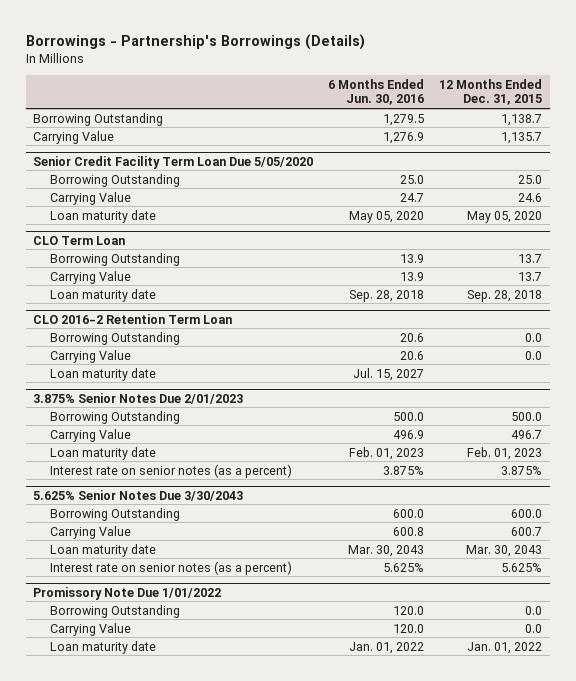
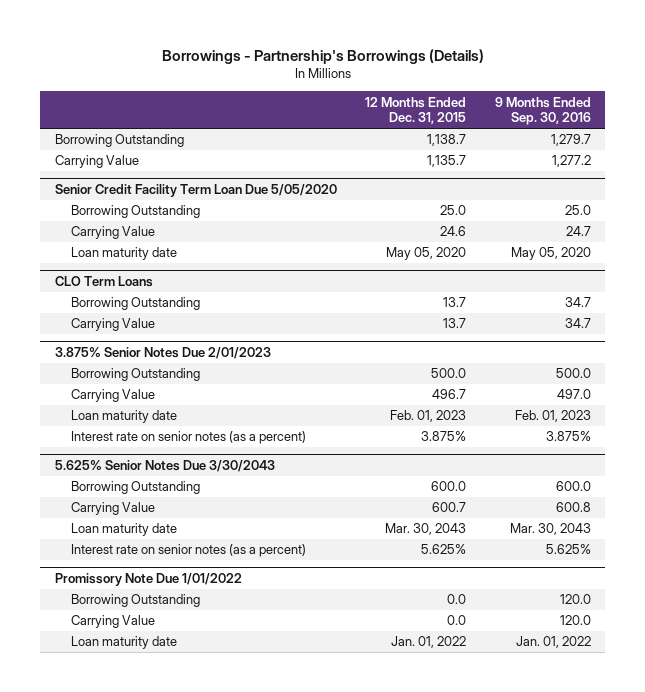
- | 6 Months Ended Jun. 30, 2016 | 12 Months Ended Dec. 31, 2015
+ | 12 Months Ended Dec. 31, 2015 | 9 Months Ended Sep. 30, 2016
- CLO Term Loan
+ CLO Term Loans
- Loan maturity date | Sep. 28, 2018 | Sep. 28, 2018
- CLO 2016-2 Retention Term Loan
- Borrowing Outstanding | 20.6 | 0.0
- Carrying Value | 20.6 | 0.0
- Loan maturity date | Jul. 15, 2027 |

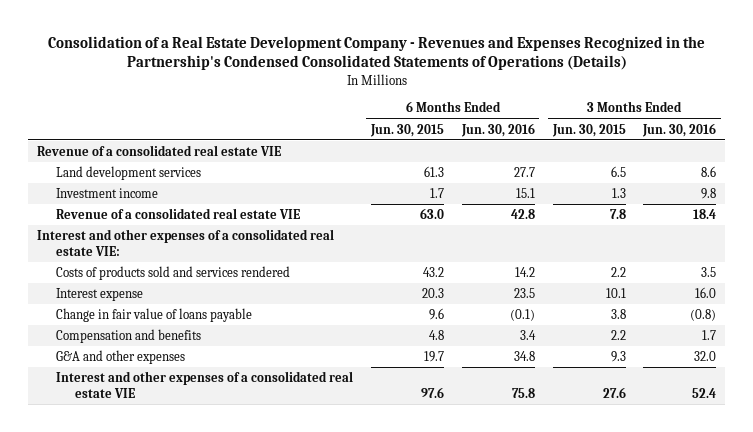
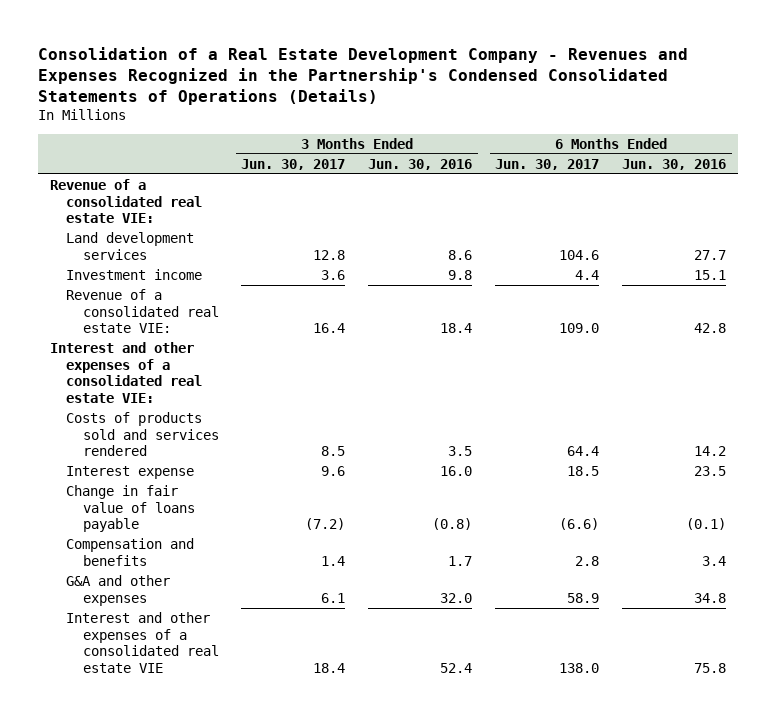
- | 6 Months Ended Jun. 30, 2015 | 6 Months Ended Jun. 30, 2016 | 3 Months Ended Jun. 30, 2015 | 3 Months Ended Jun. 30, 2016
+ | 3 Months Ended Jun. 30, 2017 | 3 Months Ended Jun. 30, 2016 | 6 Months Ended Jun. 30, 2017 | 6 Months Ended Jun. 30, 2016
- Revenue of a consolidated real estate VIE
+ Revenue of a consolidated real estate VIE:
- Revenue of a consolidated real estate VIE | 63.0 | 42.8 | 7.8 | 18.4
+ Revenue of a consolidated real estate VIE: | 16.4 | 18.4 | 109.0 | 42.8

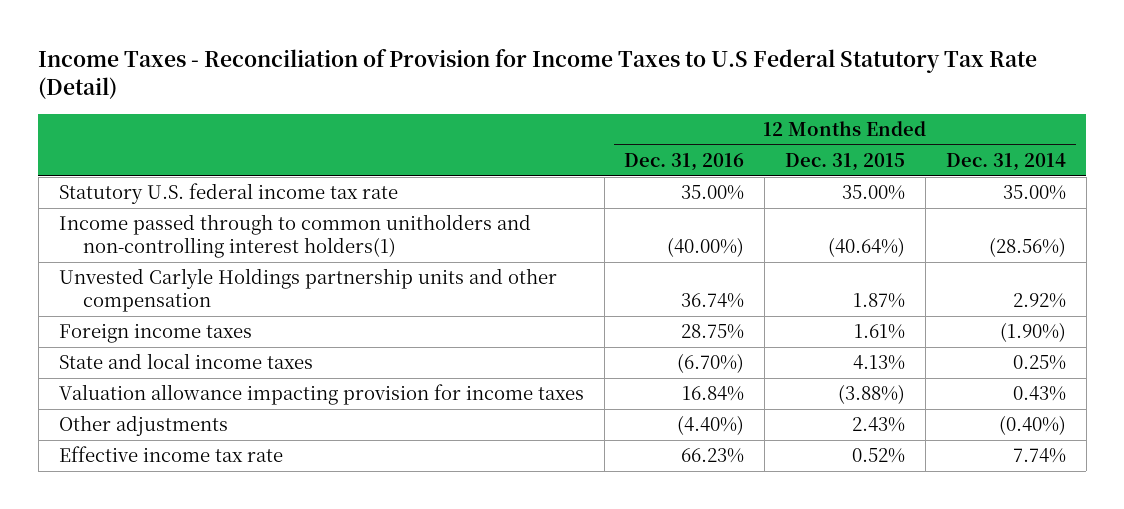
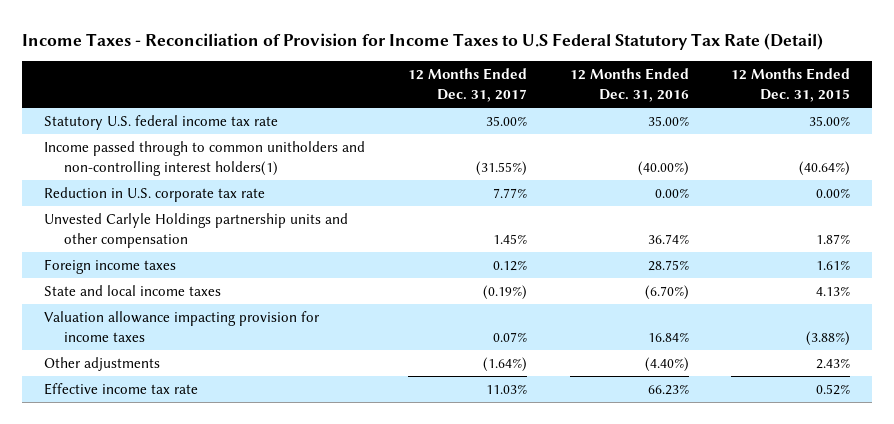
- | 12 Months Ended Dec. 31, 2016 | 12 Months Ended Dec. 31, 2015 | 12 Months Ended Dec. 31, 2014
+ | 12 Months Ended Dec. 31, 2017 | 12 Months Ended Dec. 31, 2016 | 12 Months Ended Dec. 31, 2015
+ Reduction in U.S. corporate tax rate | 7.77% | 0.00% | 0.00%

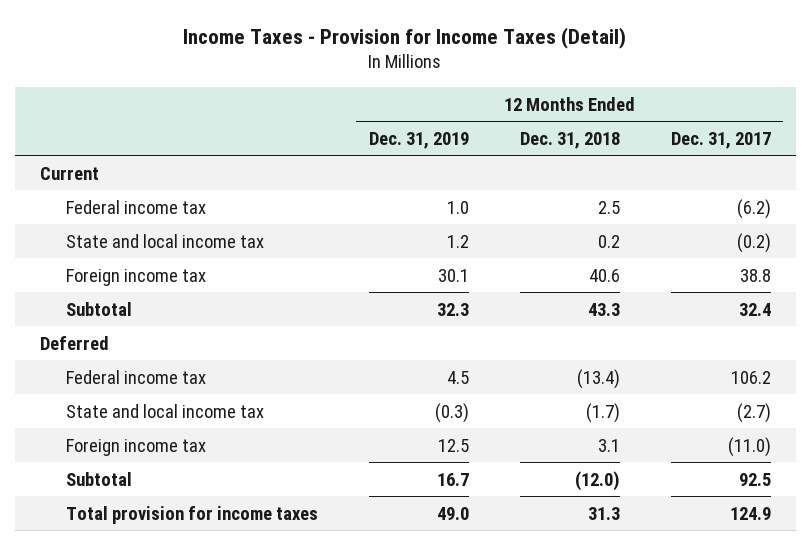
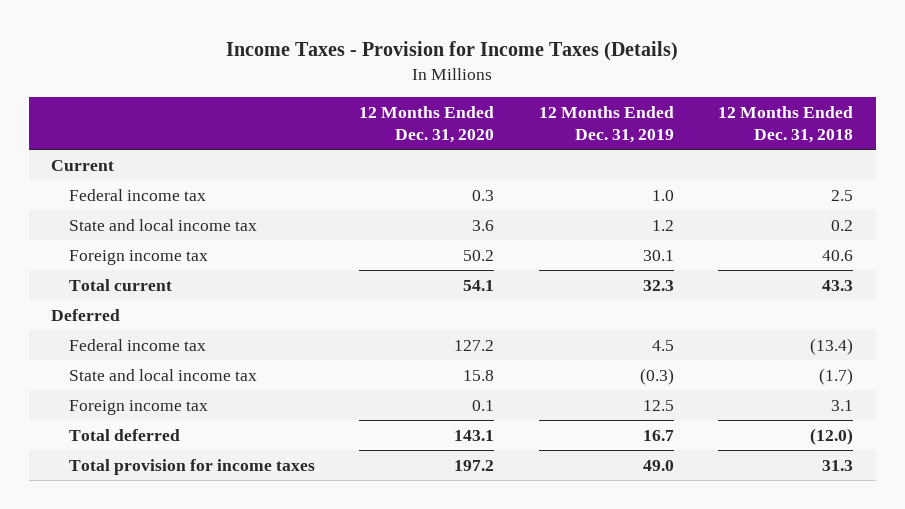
- Income Taxes - Provision for Income Taxes (Detail)
+ Income Taxes - Provision for Income Taxes (Details)
- | 12 Months Ended Dec. 31, 2019 | 12 Months Ended Dec. 31, 2018 | 12 Months Ended Dec. 31, 2017
+ | 12 Months Ended Dec. 31, 2020 | 12 Months Ended Dec. 31, 2019 | 12 Months Ended Dec. 31, 2018
- Subtotal | 32.3 | 43.3 | 32.4
+ Total current | 54.1 | 32.3 | 43.3
- Subtotal | 16.7 | (12.0) | 92.5
+ Total deferred | 143.1 | 16.7 | (12.0)

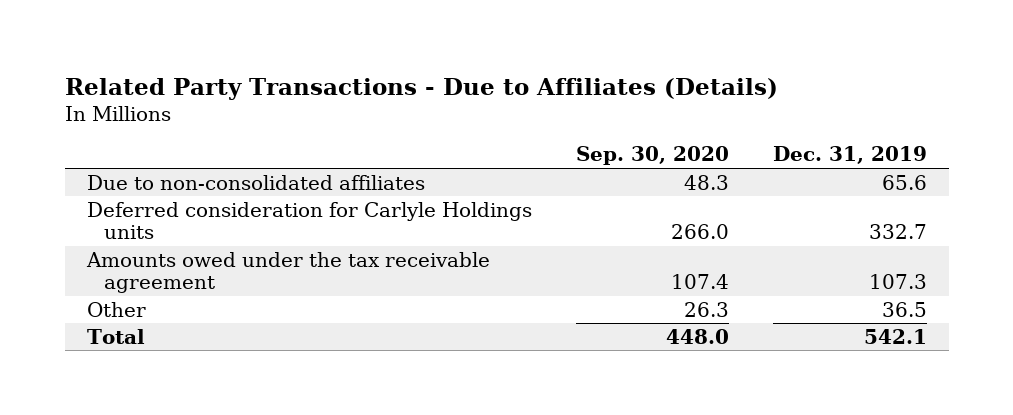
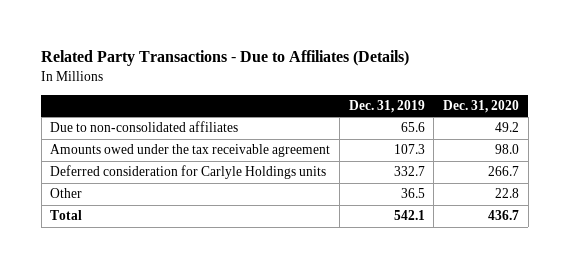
- | Sep. 30, 2020 | Dec. 31, 2019
+ | Dec. 31, 2019 | Dec. 31, 2020
moved down: Deferred consideration for Carlyle Holdings units | 332.7 | 266.7

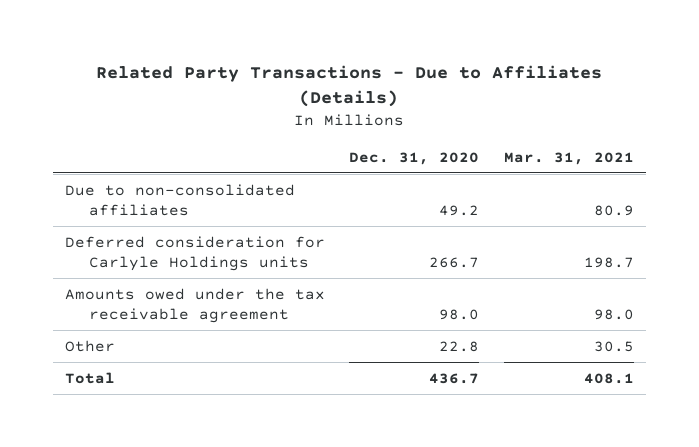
- | Dec. 31, 2019 | Dec. 31, 2020
+ | Dec. 31, 2020 | Mar. 31, 2021
moved down: Amounts owed under the tax receivable agreement | 98.0 | 98.0

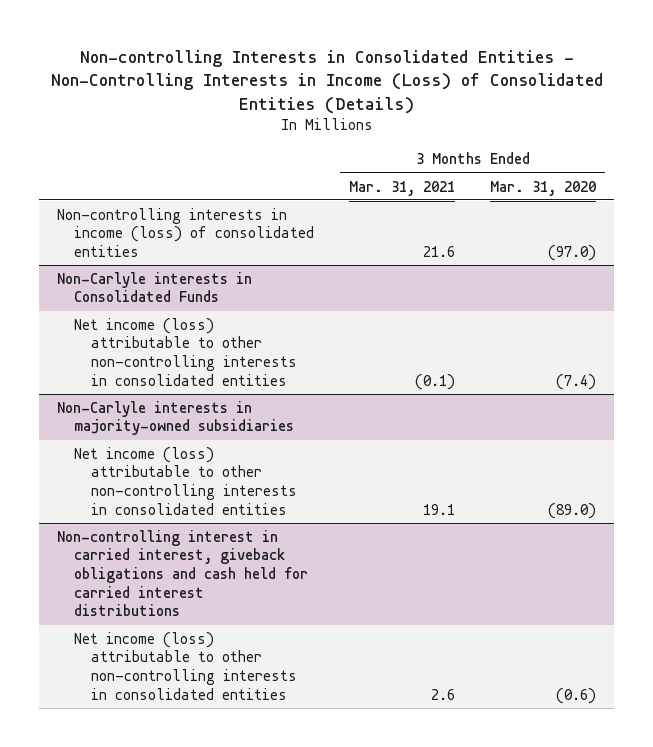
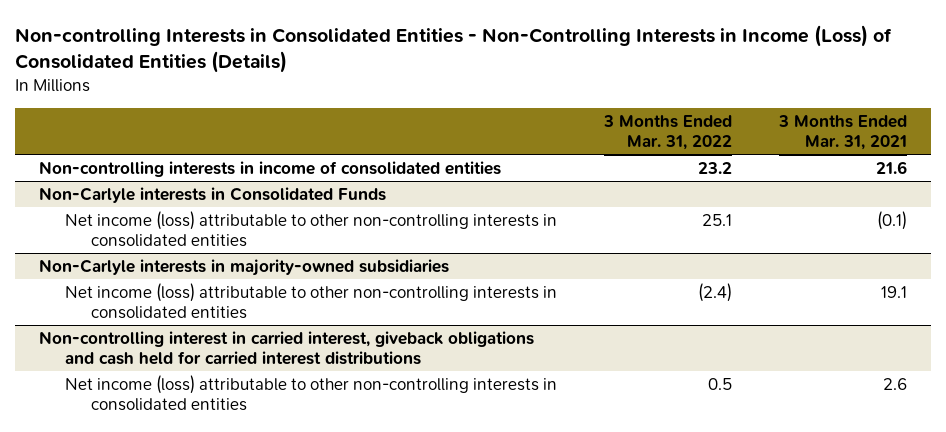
- | 3 Months Ended Mar. 31, 2021 | 3 Months Ended Mar. 31, 2020
+ | 3 Months Ended Mar. 31, 2022 | 3 Months Ended Mar. 31, 2021
- Non-controlling interests in income (loss) of consolidated entities | 21.6 | (97.0)
+ Non-controlling interests in income of consolidated entities | 23.2 | 21.6

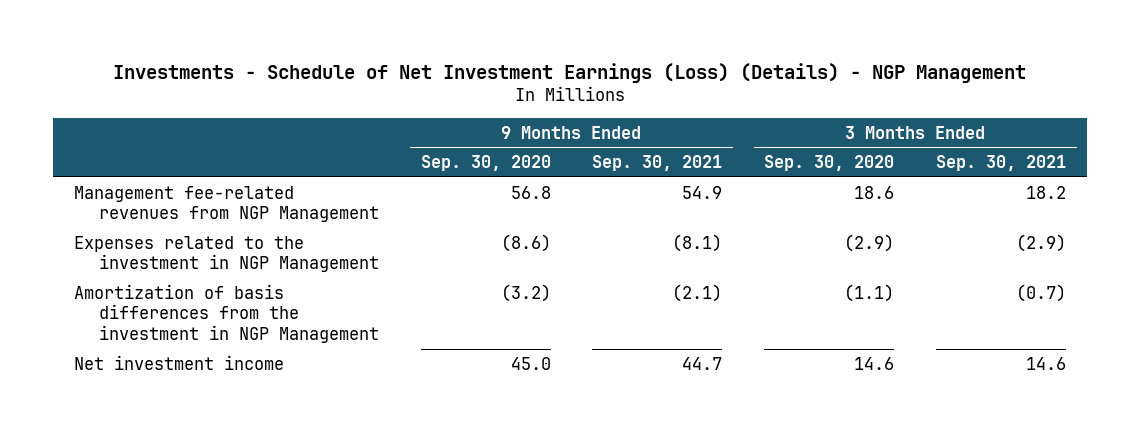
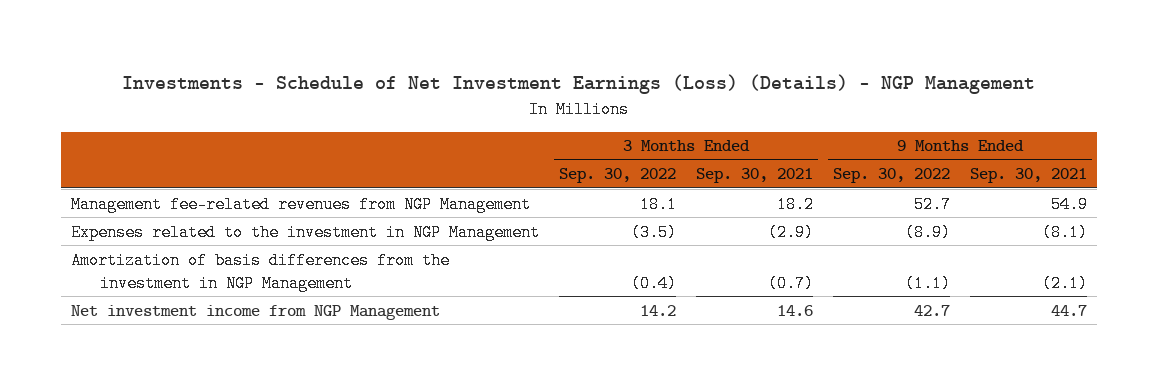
- | 9 Months Ended Sep. 30, 2020 | 9 Months Ended Sep. 30, 2021 | 3 Months Ended Sep. 30, 2020 | 3 Months Ended Sep. 30, 2021
+ | 3 Months Ended Sep. 30, 2022 | 3 Months Ended Sep. 30, 2021 | 9 Months Ended Sep. 30, 2022 | 9 Months Ended Sep. 30, 2021
- Net investment income | 45.0 | 44.7 | 14.6 | 14.6
+ Net investment income from NGP Management | 14.2 | 14.6 | 42.7 | 44.7

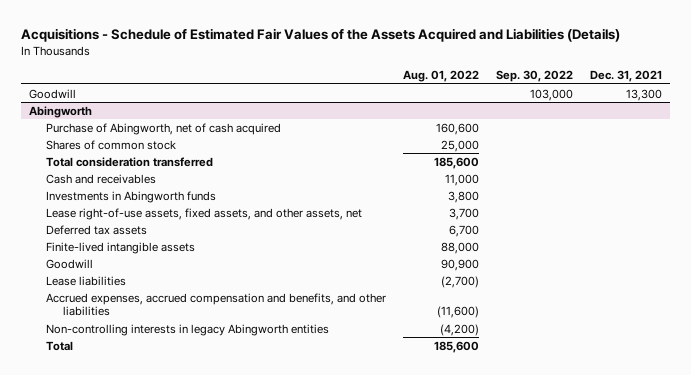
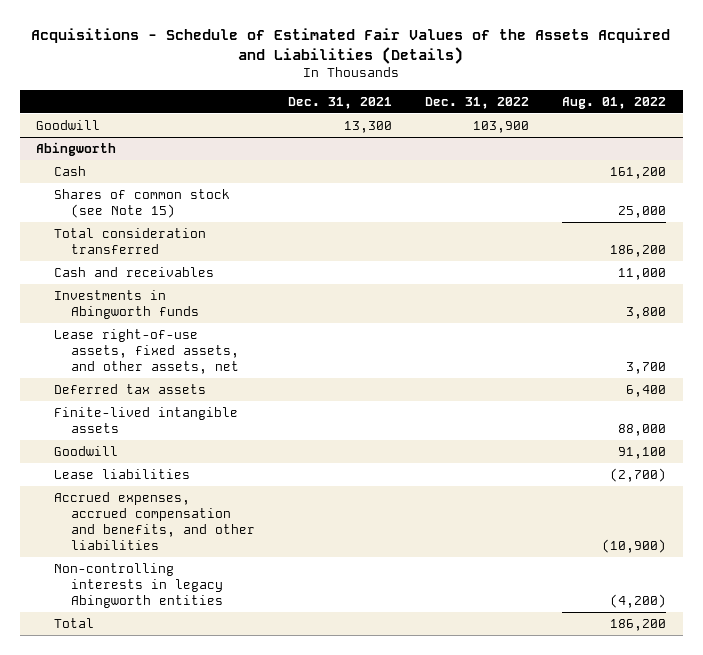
- | Aug. 01, 2022 | Sep. 30, 2022 | Dec. 31, 2021
+ | Dec. 31, 2021 | Dec. 31, 2022 | Aug. 01, 2022
@ Abingworth
- Purchase of Abingworth, net of cash acquired | 160,600 | |
- Shares of common stock | 25,000 | |
- Total consideration transferred | 185,600 | |
+ Cash | | | 161,200
+ Shares of common stock (see Note 15) | | | 25,000
+ Total consideration transferred | | | 186,200
- Deferred tax assets | 6,700 | |
+ Deferred tax assets | | | 6,400
- Goodwill | 90,900 | |
+ Goodwill | | | 91,100
- Accrued expenses, accrued compensation and benefits, and other liabilities | (11,600) | |
+ Accrued expenses, accrued compensation and benefits, and other liabilities | | | (10,900)
- Total | 185,600 | |
+ Total | | | 186,200

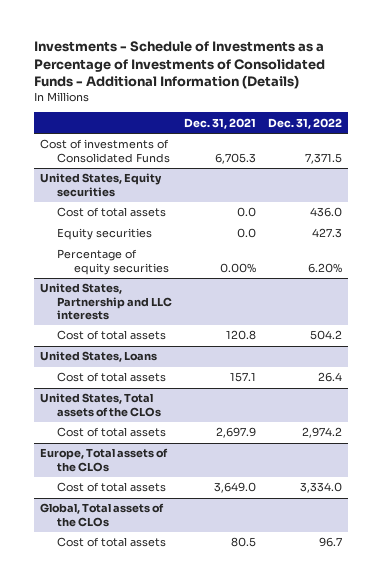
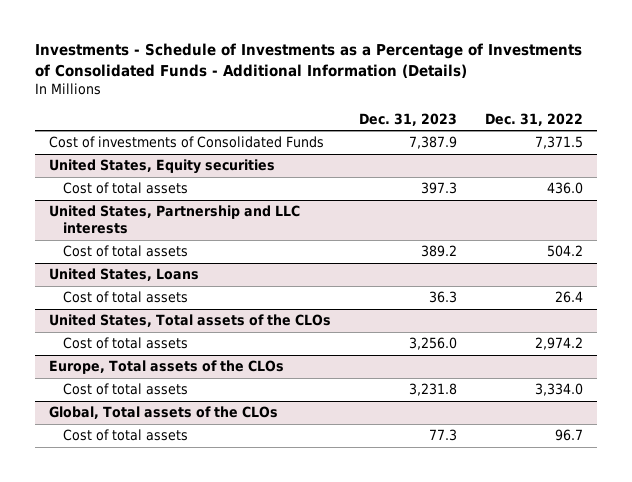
- | Dec. 31, 2021 | Dec. 31, 2022
+ | Dec. 31, 2023 | Dec. 31, 2022
@ United States, Equity securities
- Equity securities | 0.0 | 427.3
- Percentage of equity securities | 0.00% | 6.20%

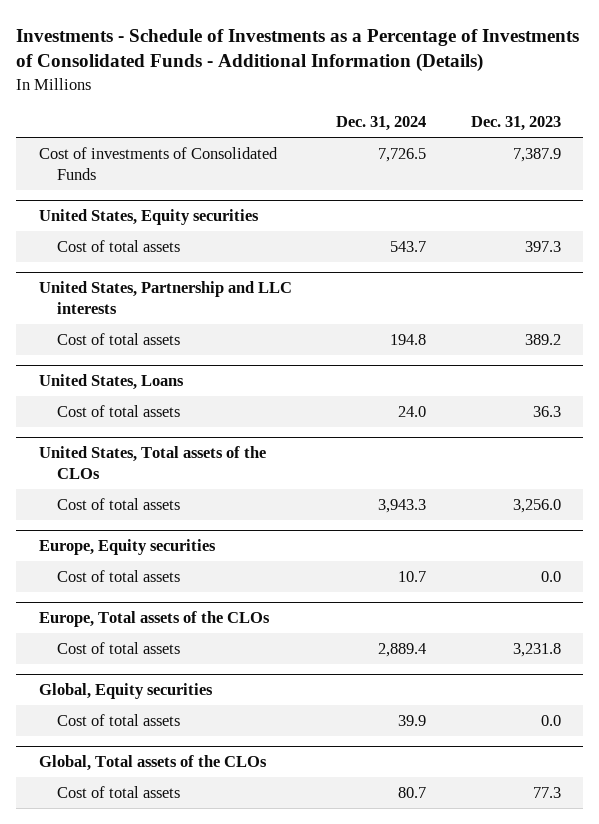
- | Dec. 31, 2023 | Dec. 31, 2022
+ | Dec. 31, 2024 | Dec. 31, 2023
+ Europe, Equity securities
+ Cost of total assets | 10.7 | 0.0
+ Global, Equity securities
+ Cost of total assets | 39.9 | 0.0

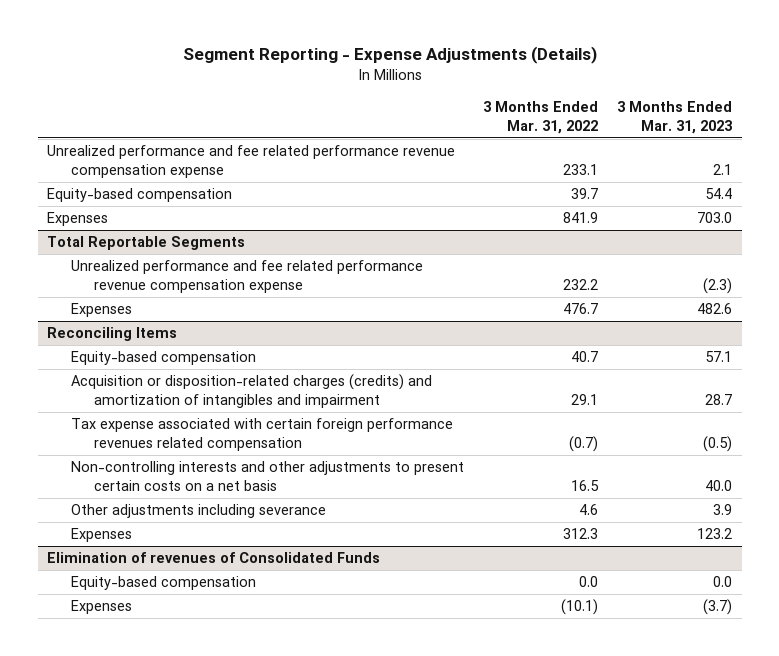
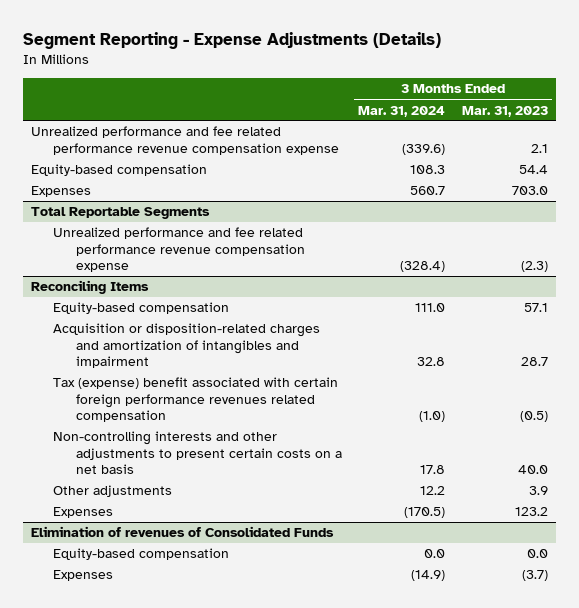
- | 3 Months Ended Mar. 31, 2022 | 3 Months Ended Mar. 31, 2023
+ | 3 Months Ended Mar. 31, 2024 | 3 Months Ended Mar. 31, 2023
@ Total Reportable Segments
- Expenses | 476.7 | 482.6
@ Reconciling Items
- Acquisition or disposition-related charges (credits) and amortization of intangibles and impairment | 29.1 | 28.7
- Tax expense associated with certain foreign performance revenues related compensation | (0.7) | (0.5)
+ Acquisition or disposition-related charges and amortization of intangibles and impairment | 32.8 | 28.7
+ Tax (expense) benefit associated with certain foreign performance revenues related compensation | (1.0) | (0.5)
- Other adjustments including severance | 4.6 | 3.9
+ Other adjustments | 12.2 | 3.9

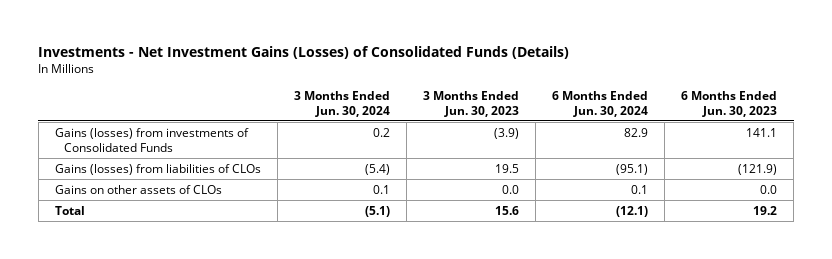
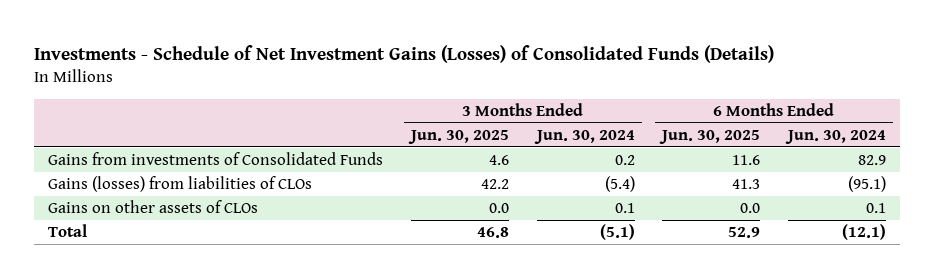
- Investments - Net Investment Gains (Losses) of Consolidated Funds (Details)
+ Investments - Schedule of Net Investment Gains (Losses) of Consolidated Funds (Details)
- | 3 Months Ended Jun. 30, 2024 | 3 Months Ended Jun. 30, 2023 | 6 Months Ended Jun. 30, 2024 | 6 Months Ended Jun. 30, 2023
+ | 3 Months Ended Jun. 30, 2025 | 3 Months Ended Jun. 30, 2024 | 6 Months Ended Jun. 30, 2025 | 6 Months Ended Jun. 30, 2024
- Gains (losses) from investments of Consolidated Funds | 0.2 | (3.9) | 82.9 | 141.1
+ Gains from investments of Consolidated Funds | 4.6 | 0.2 | 11.6 | 82.9

